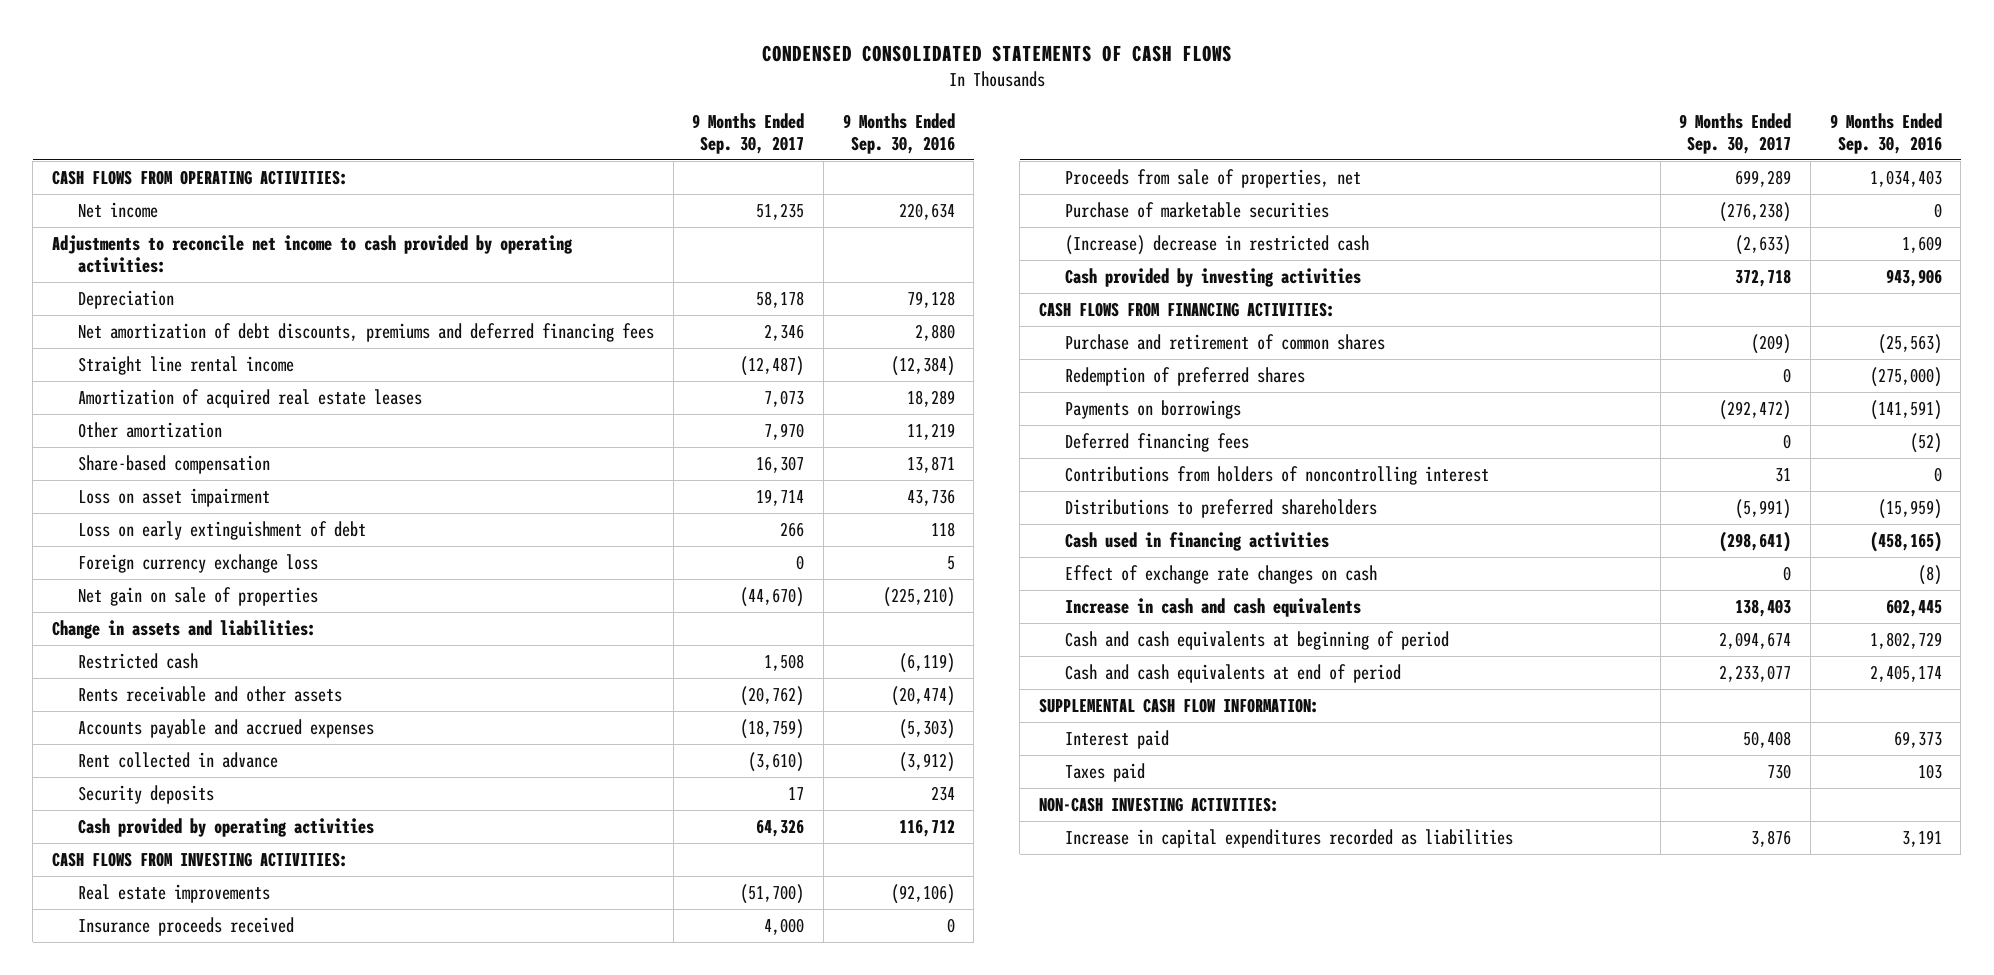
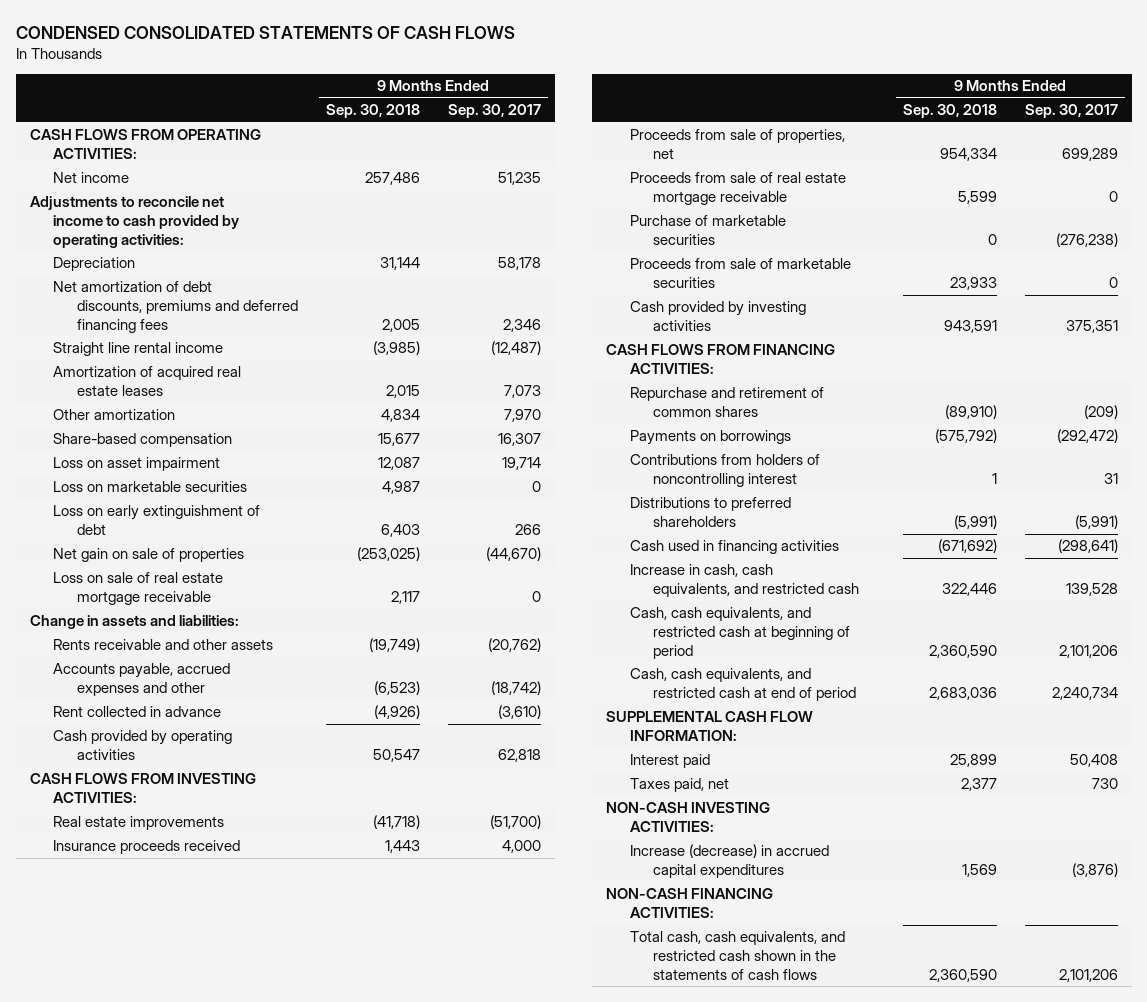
- | 9 Months Ended Sep. 30, 2017 | 9 Months Ended Sep. 30, 2016
+ | 9 Months Ended Sep. 30, 2018 | 9 Months Ended Sep. 30, 2017
+ Loss on marketable securities | 4,987 | 0
- Foreign currency exchange loss | 0 | 5
+ Loss on sale of real estate mortgage receivable | 2,117 | 0
- Restricted cash | 1,508 | (6,119)
- Accounts payable and accrued expenses | (18,759) | (5,303)
+ Accounts payable, accrued expenses and other | (6,523) | (18,742)
- Security deposits | 17 | 234
- Cash provided by operating activities | 64,326 | 116,712
+ Cash provided by operating activities | 50,547 | 62,818
+ Proceeds from sale of real estate mortgage receivable | 5,599 | 0
- (Increase) decrease in restricted cash | (2,633) | 1,609
- Cash provided by investing activities | 372,718 | 943,906
+ Proceeds from sale of marketable securities | 23,933 | 0
+ Cash provided by investing activities | 943,591 | 375,351
- Purchase and retirement of common shares | (209) | (25,563)
- Redemption of preferred shares | 0 | (275,000)
+ Repurchase and retirement of common shares | (89,910) | (209)
- Deferred financing fees | 0 | (52)
- Effect of exchange rate changes on cash | 0 | (8)
- Increase in cash and cash equivalents | 138,403 | 602,445
- Cash and cash equivalents at beginning of period | 2,094,674 | 1,802,729
- Cash and cash equivalents at end of period | 2,233,077 | 2,405,174
+ Increase in cash, cash equivalents, and restricted cash | 322,446 | 139,528
+ Cash, cash equivalents, and restricted cash at beginning of period | 2,360,590 | 2,101,206
+ Cash, cash equivalents, and restricted cash at end of period | 2,683,036 | 2,240,734
- Taxes paid | 730 | 103
+ Taxes paid, net | 2,377 | 730
- Increase in capital expenditures recorded as liabilities | 3,876 | 3,191
+ Increase (decrease) in accrued capital expenditures | 1,569 | (3,876)
+ NON-CASH FINANCING ACTIVITIES:
+ Total cash, cash equivalents, and restricted cash shown in the statements of cash flows | 2,360,590 | 2,101,206

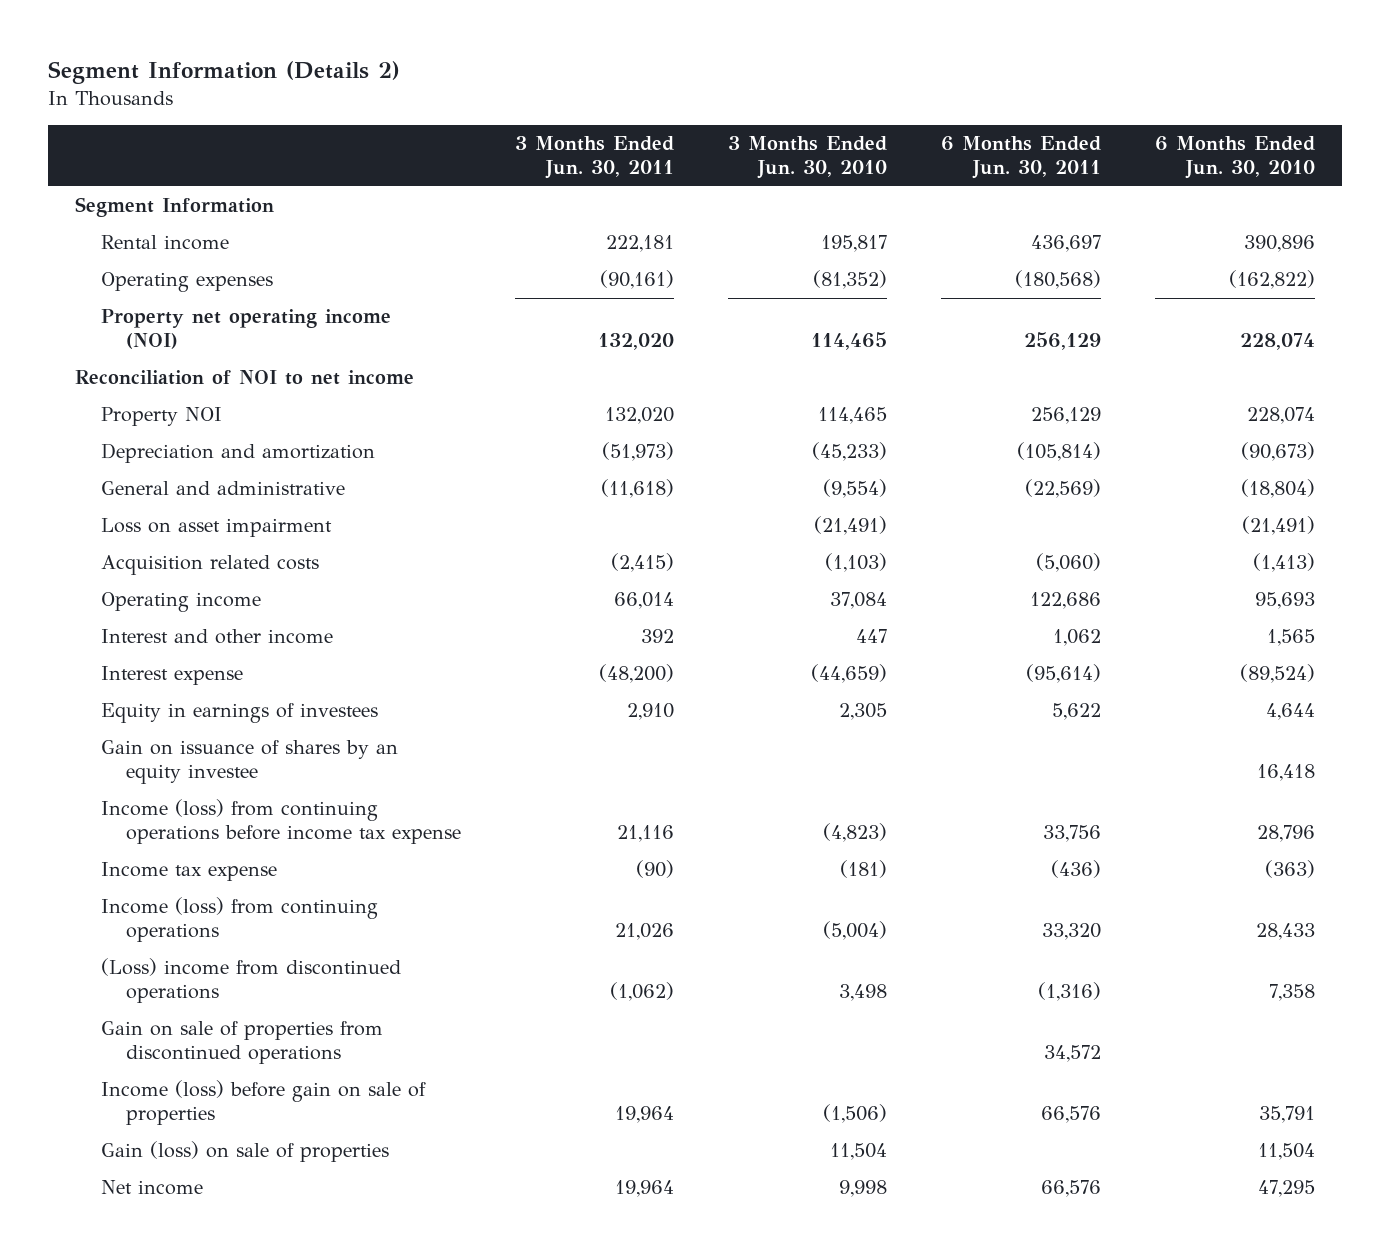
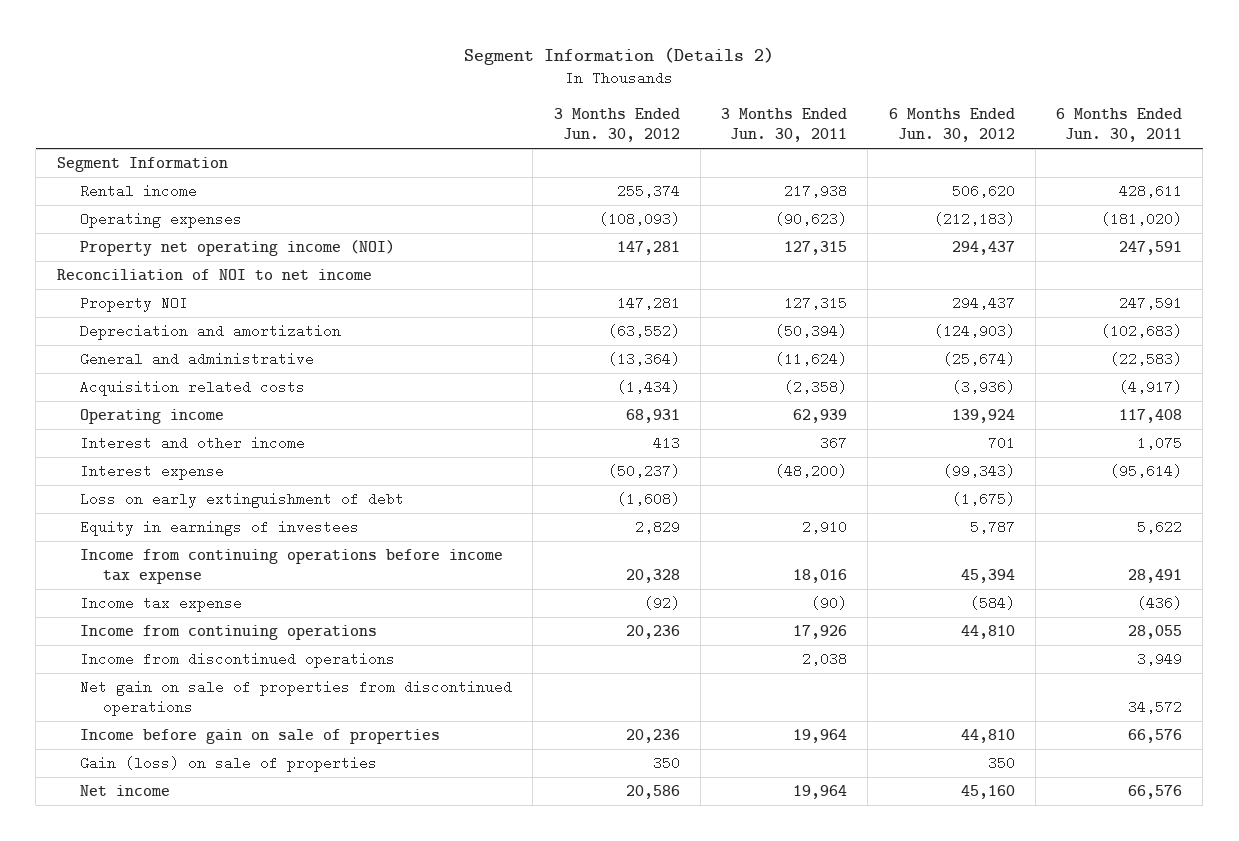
- | 3 Months Ended Jun. 30, 2011 | 3 Months Ended Jun. 30, 2010 | 6 Months Ended Jun. 30, 2011 | 6 Months Ended Jun. 30, 2010
+ | 3 Months Ended Jun. 30, 2012 | 3 Months Ended Jun. 30, 2011 | 6 Months Ended Jun. 30, 2012 | 6 Months Ended Jun. 30, 2011
- Rental income | 222,181 | 195,817 | 436,697 | 390,896
- Operating expenses | (90,161) | (81,352) | (180,568) | (162,822)
- Property net operating income (NOI) | 132,020 | 114,465 | 256,129 | 228,074
+ Rental income | 255,374 | 217,938 | 506,620 | 428,611
+ Operating expenses | (108,093) | (90,623) | (212,183) | (181,020)
+ Property net operating income (NOI) | 147,281 | 127,315 | 294,437 | 247,591
- Property NOI | 132,020 | 114,465 | 256,129 | 228,074
- Depreciation and amortization | (51,973) | (45,233) | (105,814) | (90,673)
- General and administrative | (11,618) | (9,554) | (22,569) | (18,804)
- Loss on asset impairment | | (21,491) | | (21,491)
- Acquisition related costs | (2,415) | (1,103) | (5,060) | (1,413)
- Operating income | 66,014 | 37,084 | 122,686 | 95,693
- Interest and other income | 392 | 447 | 1,062 | 1,565
+ Property NOI | 147,281 | 127,315 | 294,437 | 247,591
+ Depreciation and amortization | (63,552) | (50,394) | (124,903) | (102,683)
+ General and administrative | (13,364) | (11,624) | (25,674) | (22,583)
+ Acquisition related costs | (1,434) | (2,358) | (3,936) | (4,917)
+ Operating income | 68,931 | 62,939 | 139,924 | 117,408
+ Interest and other income | 413 | 367 | 701 | 1,075
+ Loss on early extinguishment of debt | (1,608) | | (1,675) |
- Gain on issuance of shares by an equity investee | | | | 16,418
- Income (loss) from continuing operations before income tax expense | 21,116 | (4,823) | 33,756 | 28,796
+ Income from continuing operations before income tax expense | 20,328 | 18,016 | 45,394 | 28,491
- Income (loss) from continuing operations | 21,026 | (5,004) | 33,320 | 28,433
- (Loss) income from discontinued operations | (1,062) | 3,498 | (1,316) | 7,358
- Gain on sale of properties from discontinued operations | | | 34,572 |
- Income (loss) before gain on sale of properties | 19,964 | (1,506) | 66,576 | 35,791
+ Income from continuing operations | 20,236 | 17,926 | 44,810 | 28,055
+ Income from discontinued operations | | 2,038 | | 3,949
+ Net gain on sale of properties from discontinued operations | | | | 34,572
+ Income before gain on sale of properties | 20,236 | 19,964 | 44,810 | 66,576

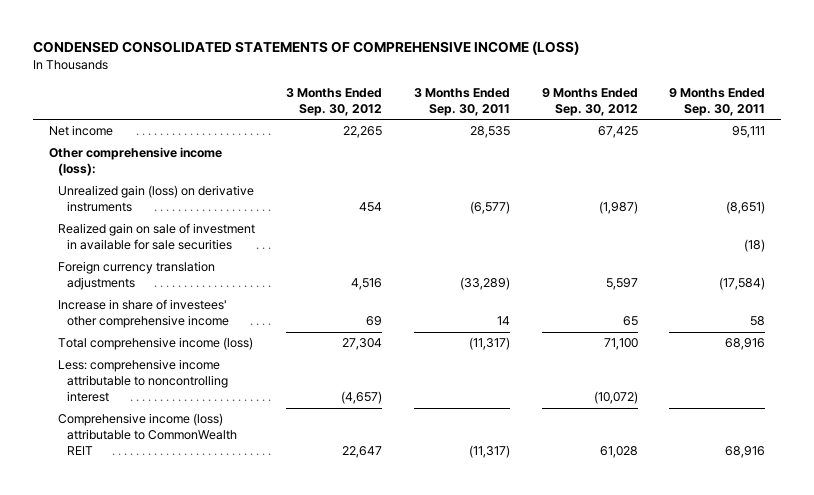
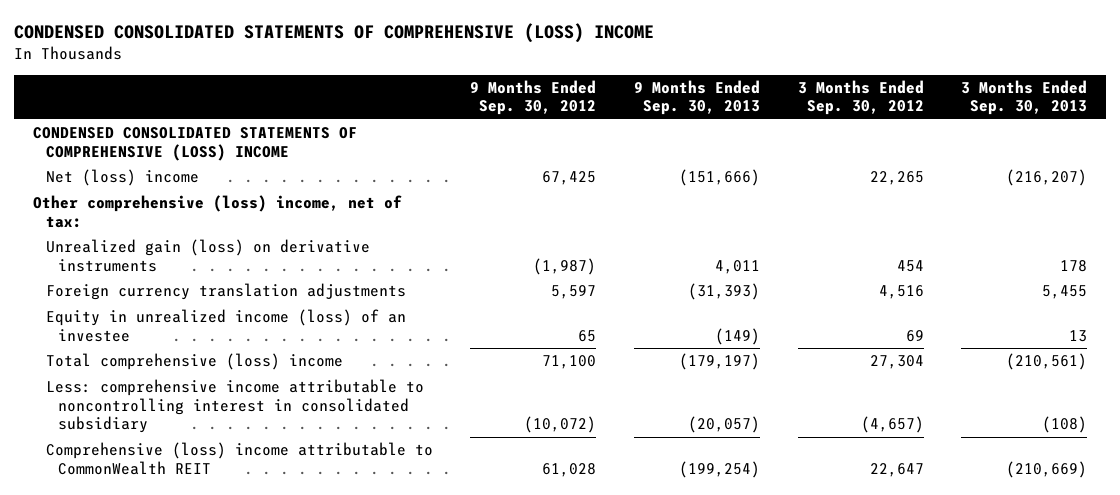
- CONDENSED CONSOLIDATED STATEMENTS OF COMPREHENSIVE INCOME (LOSS)
+ CONDENSED CONSOLIDATED STATEMENTS OF COMPREHENSIVE (LOSS) INCOME
- | 3 Months Ended Sep. 30, 2012 | 3 Months Ended Sep. 30, 2011 | 9 Months Ended Sep. 30, 2012 | 9 Months Ended Sep. 30, 2011
+ | 9 Months Ended Sep. 30, 2012 | 9 Months Ended Sep. 30, 2013 | 3 Months Ended Sep. 30, 2012 | 3 Months Ended Sep. 30, 2013
- Net income | 22,265 | 28,535 | 67,425 | 95,111
- Other comprehensive income (loss):
+ CONDENSED CONSOLIDATED STATEMENTS OF COMPREHENSIVE (LOSS) INCOME
+ Net (loss) income | 67,425 | (151,666) | 22,265 | (216,207)
+ Other comprehensive (loss) income, net of tax:
- Realized gain on sale of investment in available for sale securities | | | | (18)
- Increase in share of investees' other comprehensive income | 69 | 14 | 65 | 58
- Total comprehensive income (loss) | 27,304 | (11,317) | 71,100 | 68,916
- Less: comprehensive income attributable to noncontrolling interest | (4,657) | | (10,072) |
- Comprehensive income (loss) attributable to CommonWealth REIT | 22,647 | (11,317) | 61,028 | 68,916
+ Equity in unrealized income (loss) of an investee | 65 | (149) | 69 | 13
+ Total comprehensive (loss) income | 71,100 | (179,197) | 27,304 | (210,561)
+ Less: comprehensive income attributable to noncontrolling interest in consolidated subsidiary | (10,072) | (20,057) | (4,657) | (108)
+ Comprehensive (loss) income attributable to CommonWealth REIT | 61,028 | (199,254) | 22,647 | (210,669)

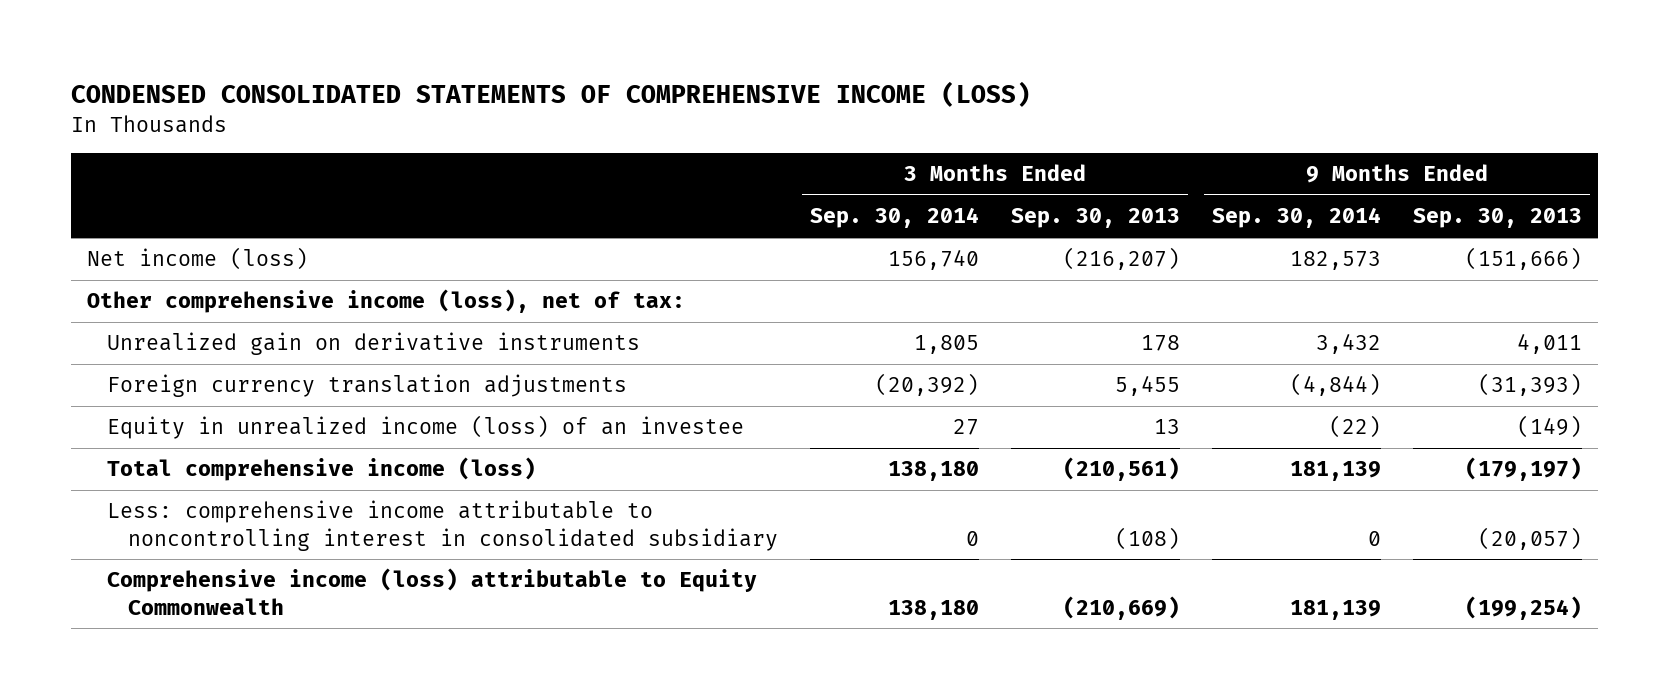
- CONDENSED CONSOLIDATED STATEMENTS OF COMPREHENSIVE (LOSS) INCOME
+ CONDENSED CONSOLIDATED STATEMENTS OF COMPREHENSIVE INCOME (LOSS)
- | 9 Months Ended Sep. 30, 2012 | 9 Months Ended Sep. 30, 2013 | 3 Months Ended Sep. 30, 2012 | 3 Months Ended Sep. 30, 2013
+ | 3 Months Ended Sep. 30, 2014 | 3 Months Ended Sep. 30, 2013 | 9 Months Ended Sep. 30, 2014 | 9 Months Ended Sep. 30, 2013
- CONDENSED CONSOLIDATED STATEMENTS OF COMPREHENSIVE (LOSS) INCOME
- Net (loss) income | 67,425 | (151,666) | 22,265 | (216,207)
- Other comprehensive (loss) income, net of tax:
- Unrealized gain (loss) on derivative instruments | (1,987) | 4,011 | 454 | 178
+ Net income (loss) | 156,740 | (216,207) | 182,573 | (151,666)
+ Other comprehensive income (loss), net of tax:
+ Unrealized gain on derivative instruments | 1,805 | 178 | 3,432 | 4,011
- Total comprehensive (loss) income | 71,100 | (179,197) | 27,304 | (210,561)
+ Total comprehensive income (loss) | 138,180 | (210,561) | 181,139 | (179,197)
- Comprehensive (loss) income attributable to CommonWealth REIT | 61,028 | (199,254) | 22,647 | (210,669)
+ Comprehensive income (loss) attributable to Equity Commonwealth | 138,180 | (210,669) | 181,139 | (199,254)

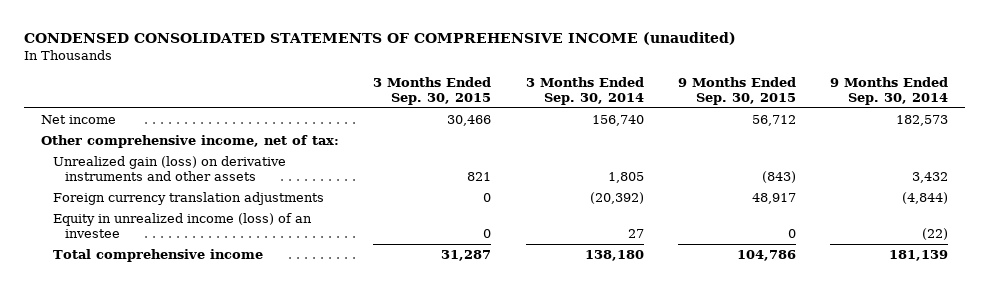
- CONDENSED CONSOLIDATED STATEMENTS OF COMPREHENSIVE INCOME (LOSS)
+ CONDENSED CONSOLIDATED STATEMENTS OF COMPREHENSIVE INCOME (unaudited)
- | 3 Months Ended Sep. 30, 2014 | 3 Months Ended Sep. 30, 2013 | 9 Months Ended Sep. 30, 2014 | 9 Months Ended Sep. 30, 2013
+ | 3 Months Ended Sep. 30, 2015 | 3 Months Ended Sep. 30, 2014 | 9 Months Ended Sep. 30, 2015 | 9 Months Ended Sep. 30, 2014
- Net income (loss) | 156,740 | (216,207) | 182,573 | (151,666)
- Other comprehensive income (loss), net of tax:
- Unrealized gain on derivative instruments | 1,805 | 178 | 3,432 | 4,011
+ Net income | 30,466 | 156,740 | 56,712 | 182,573
+ Other comprehensive income, net of tax:
+ Unrealized gain (loss) on derivative instruments and other assets | 821 | 1,805 | (843) | 3,432
- Total comprehensive income (loss) | 138,180 | (210,561) | 181,139 | (179,197)
- Less: comprehensive income attributable to noncontrolling interest in consolidated subsidiary | 0 | (108) | 0 | (20,057)
- Comprehensive income (loss) attributable to Equity Commonwealth | 138,180 | (210,669) | 181,139 | (199,254)
+ Total comprehensive income | 31,287 | 138,180 | 104,786 | 181,139

